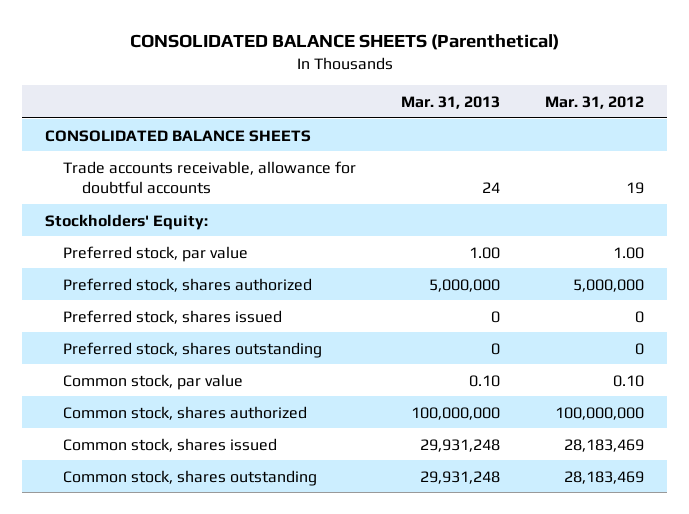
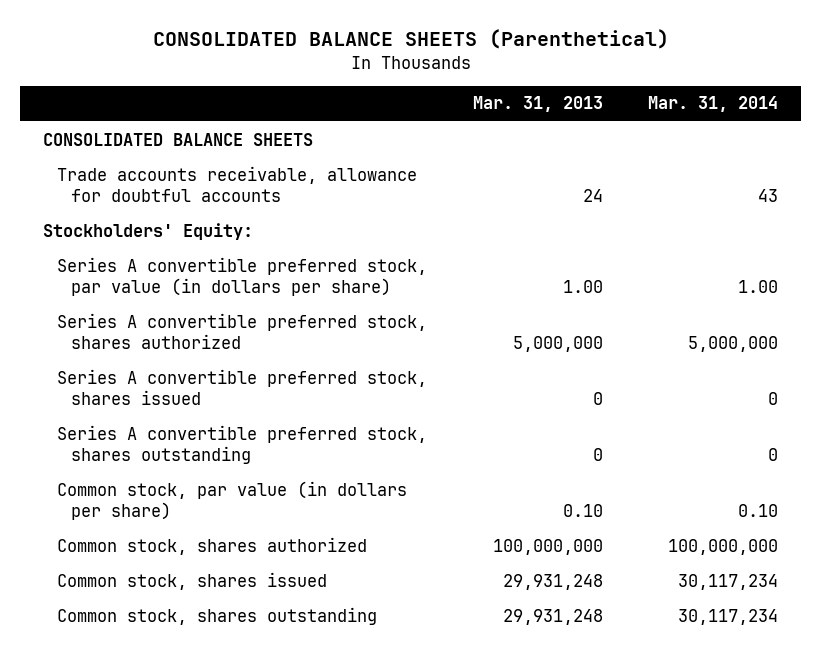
- | Mar. 31, 2013 | Mar. 31, 2012
+ | Mar. 31, 2013 | Mar. 31, 2014
- Preferred stock, par value | 1.00 | 1.00
- Preferred stock, shares authorized | 5,000,000 | 5,000,000
- Preferred stock, shares issued | 0 | 0
- Preferred stock, shares outstanding | 0 | 0
- Common stock, par value | 0.10 | 0.10
+ Series A convertible preferred stock, par value (in dollars per share) | 1.00 | 1.00
+ Series A convertible preferred stock, shares authorized | 5,000,000 | 5,000,000
+ Series A convertible preferred stock, shares issued | 0 | 0
+ Series A convertible preferred stock, shares outstanding | 0 | 0
+ Common stock, par value (in dollars per share) | 0.10 | 0.10

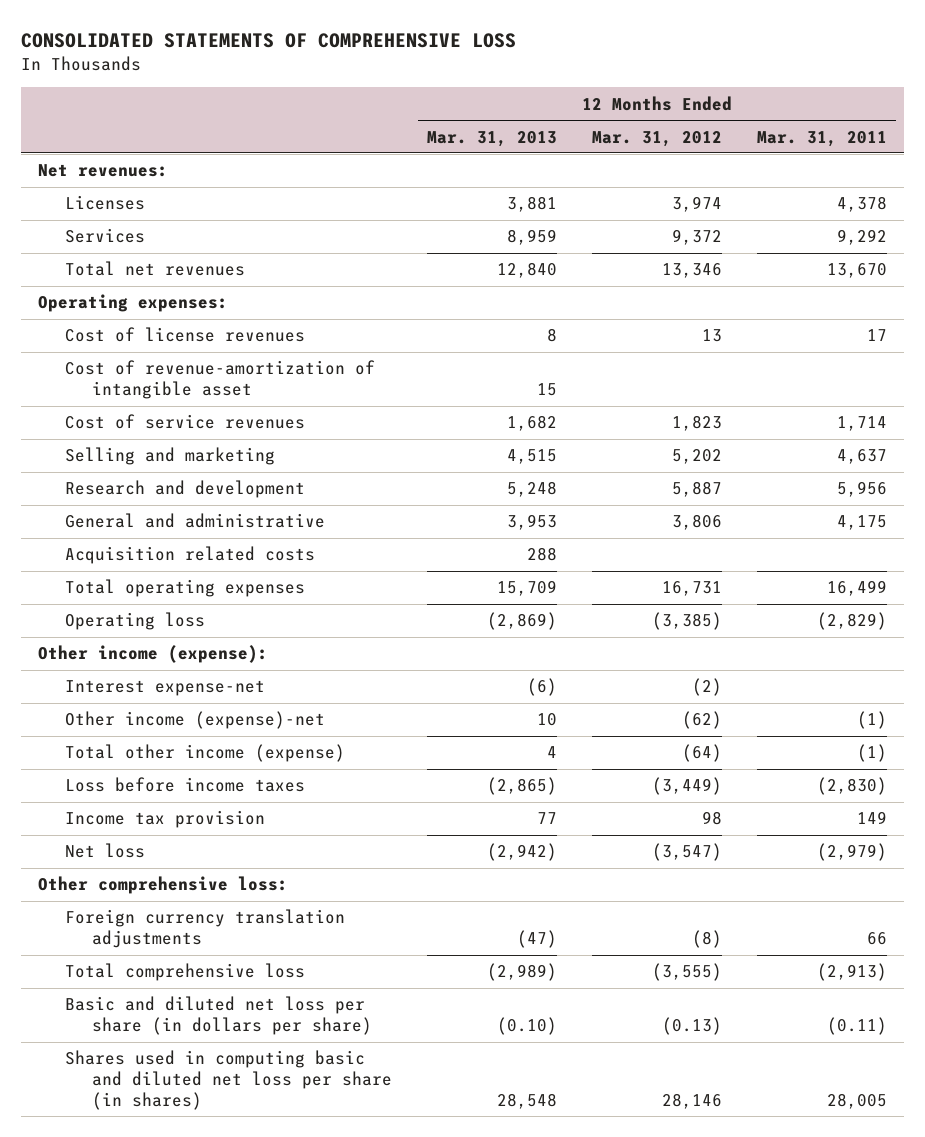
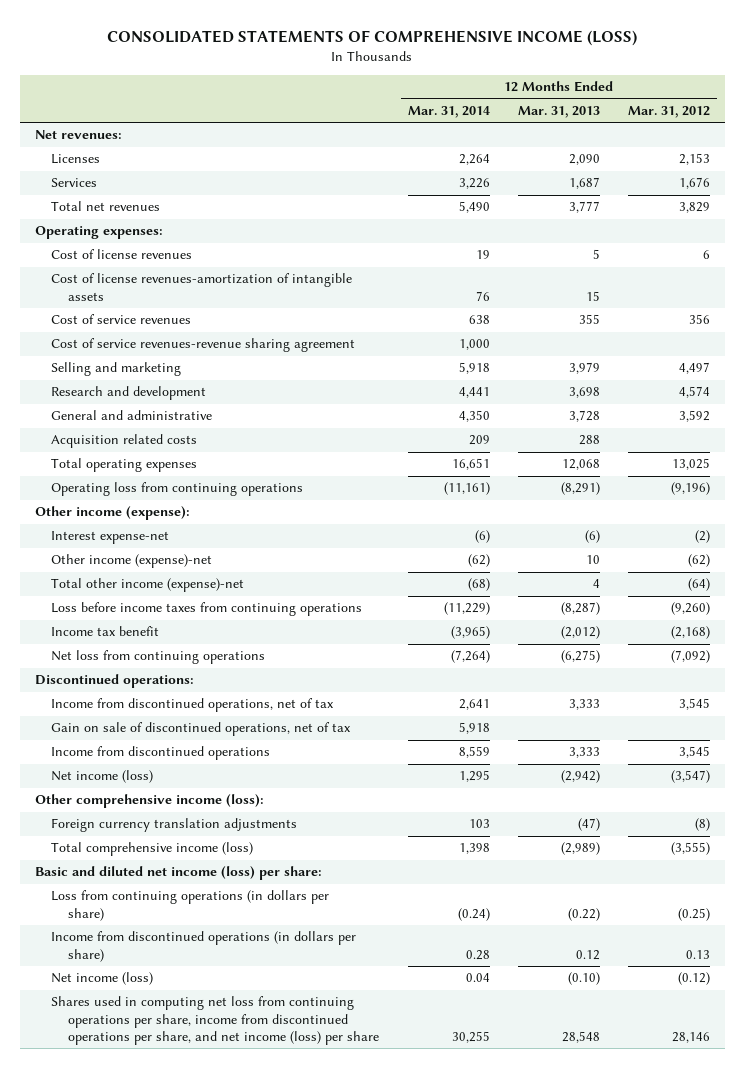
- CONSOLIDATED STATEMENTS OF COMPREHENSIVE LOSS
+ CONSOLIDATED STATEMENTS OF COMPREHENSIVE INCOME (LOSS)
- | 12 Months Ended Mar. 31, 2013 | 12 Months Ended Mar. 31, 2012 | 12 Months Ended Mar. 31, 2011
+ | 12 Months Ended Mar. 31, 2014 | 12 Months Ended Mar. 31, 2013 | 12 Months Ended Mar. 31, 2012
- Licenses | 3,881 | 3,974 | 4,378
- Services | 8,959 | 9,372 | 9,292
- Total net revenues | 12,840 | 13,346 | 13,670
+ Licenses | 2,264 | 2,090 | 2,153
+ Services | 3,226 | 1,687 | 1,676
+ Total net revenues | 5,490 | 3,777 | 3,829
- Cost of license revenues | 8 | 13 | 17
- Cost of revenue-amortization of intangible asset | 15 | |
- Cost of service revenues | 1,682 | 1,823 | 1,714
- Selling and marketing | 4,515 | 5,202 | 4,637
- Research and development | 5,248 | 5,887 | 5,956
- General and administrative | 3,953 | 3,806 | 4,175
+ Cost of license revenues | 19 | 5 | 6
+ Cost of license revenues-amortization of intangible assets | 76 | 15 |
+ Cost of service revenues | 638 | 355 | 356
+ Cost of service revenues-revenue sharing agreement | 1,000 | |
+ Selling and marketing | 5,918 | 3,979 | 4,497
+ Research and development | 4,441 | 3,698 | 4,574
+ General and administrative | 4,350 | 3,728 | 3,592
- Total operating expenses | 15,709 | 16,731 | 16,499
- Operating loss | (2,869) | (3,385) | (2,829)
+ Total operating expenses | 16,651 | 12,068 | 13,025
+ Operating loss from continuing operations | (11,161) | (8,291) | (9,196)
- Total other income (expense) | 4 | (64) | (1)
- Loss before income taxes | (2,865) | (3,449) | (2,830)
- Income tax provision | 77 | 98 | 149
- Net loss | (2,942) | (3,547) | (2,979)
- Other comprehensive loss:
+ Total other income (expense)-net | (68) | 4 | (64)
+ Loss before income taxes from continuing operations | (11,229) | (8,287) | (9,260)
+ Income tax benefit | (3,965) | (2,012) | (2,168)
+ Net loss from continuing operations | (7,264) | (6,275) | (7,092)
+ Discontinued operations:
+ Income from discontinued operations, net of tax | 2,641 | 3,333 | 3,545
+ Gain on sale of discontinued operations, net of tax | 5,918 | |
+ Income from discontinued operations | 8,559 | 3,333 | 3,545
+ Net income (loss) | 1,295 | (2,942) | (3,547)
+ Other comprehensive income (loss):
- Total comprehensive loss | (2,989) | (3,555) | (2,913)
- Basic and diluted net loss per share (in dollars per share) | (0.10) | (0.13) | (0.11)
- Shares used in computing basic and diluted net loss per share (in shares) | 28,548 | 28,146 | 28,005
+ Total comprehensive income (loss) | 1,398 | (2,989) | (3,555)
+ Basic and diluted net income (loss) per share:
+ Loss from continuing operations (in dollars per share) | (0.24) | (0.22) | (0.25)
+ Income from discontinued operations (in dollars per share) | 0.28 | 0.12 | 0.13
+ Net income (loss) | 0.04 | (0.10) | (0.12)
+ Shares used in computing net loss from continuing operations per share, income from discontinued operations per share, and net income (loss) per share | 30,255 | 28,548 | 28,146

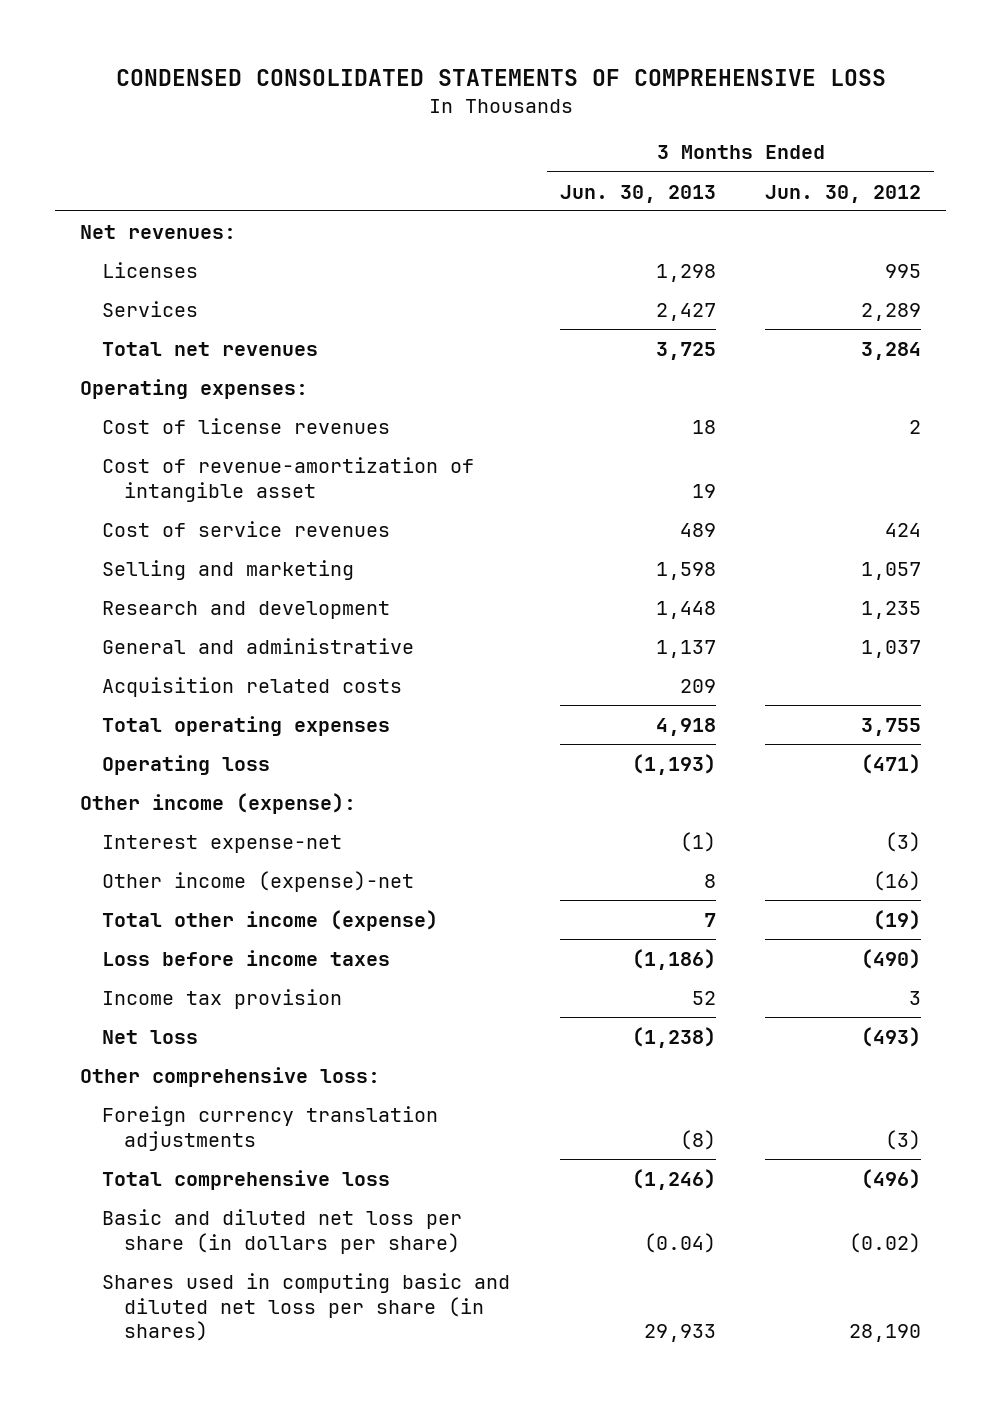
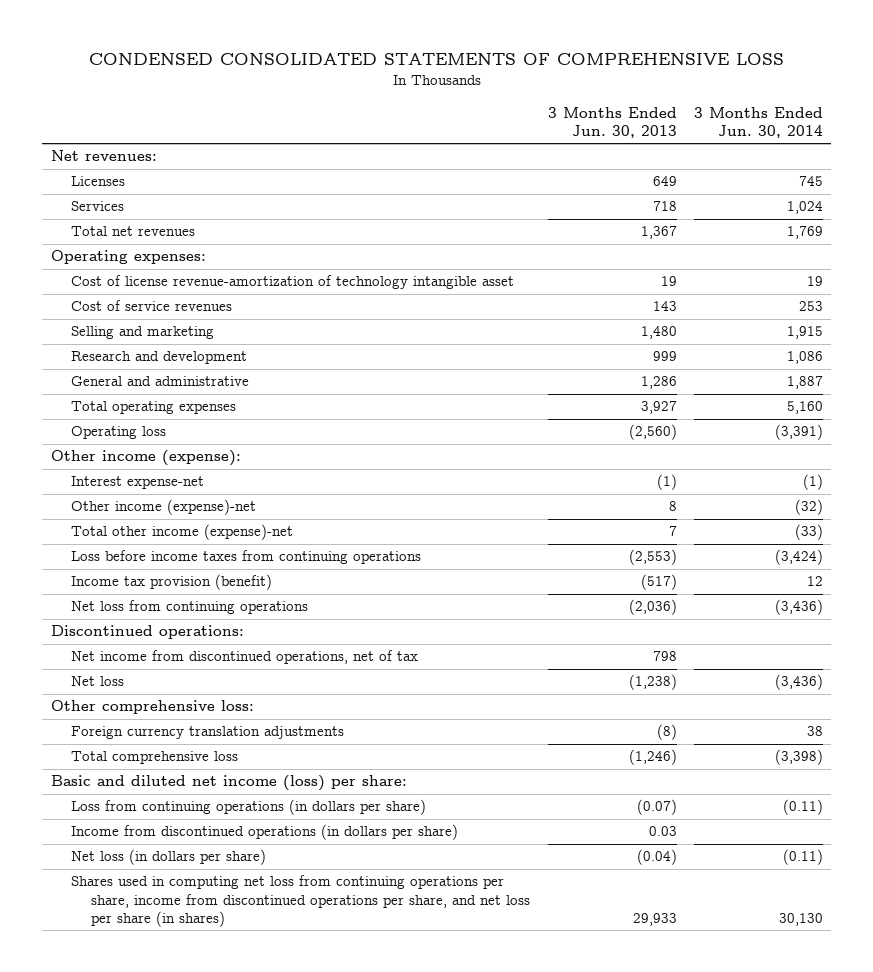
- | 3 Months Ended Jun. 30, 2013 | 3 Months Ended Jun. 30, 2012
+ | 3 Months Ended Jun. 30, 2013 | 3 Months Ended Jun. 30, 2014
- Licenses | 1,298 | 995
- Services | 2,427 | 2,289
- Total net revenues | 3,725 | 3,284
+ Licenses | 649 | 745
+ Services | 718 | 1,024
+ Total net revenues | 1,367 | 1,769
- Cost of license revenues | 18 | 2
- Cost of revenue-amortization of intangible asset | 19 |
- Cost of service revenues | 489 | 424
- Selling and marketing | 1,598 | 1,057
- Research and development | 1,448 | 1,235
- General and administrative | 1,137 | 1,037
- Acquisition related costs | 209 |
- Total operating expenses | 4,918 | 3,755
- Operating loss | (1,193) | (471)
+ Cost of license revenue-amortization of technology intangible asset | 19 | 19
+ Cost of service revenues | 143 | 253
+ Selling and marketing | 1,480 | 1,915
+ Research and development | 999 | 1,086
+ General and administrative | 1,286 | 1,887
+ Total operating expenses | 3,927 | 5,160
+ Operating loss | (2,560) | (3,391)
- Total other income (expense) | 7 | (19)
- Loss before income taxes | (1,186) | (490)
- Income tax provision | 52 | 3
+ Total other income (expense)-net | 7 | (33)
+ Loss before income taxes from continuing operations | (2,553) | (3,424)
+ Income tax provision (benefit) | (517) | 12
+ Net loss from continuing operations | (2,036) | (3,436)
+ Discontinued operations:
+ Net income from discontinued operations, net of tax | 798 |
- Basic and diluted net loss per share (in dollars per share) | (0.04) | (0.02)
- Shares used in computing basic and diluted net loss per share (in shares) | 29,933 | 28,190
+ Basic and diluted net income (loss) per share:
+ Loss from continuing operations (in dollars per share) | (0.07) | (0.11)
+ Income from discontinued operations (in dollars per share) | 0.03 |
+ Net loss (in dollars per share) | (0.04) | (0.11)
+ Shares used in computing net loss from continuing operations per share, income from discontinued operations per share, and net loss per share (in shares) | 29,933 | 30,130

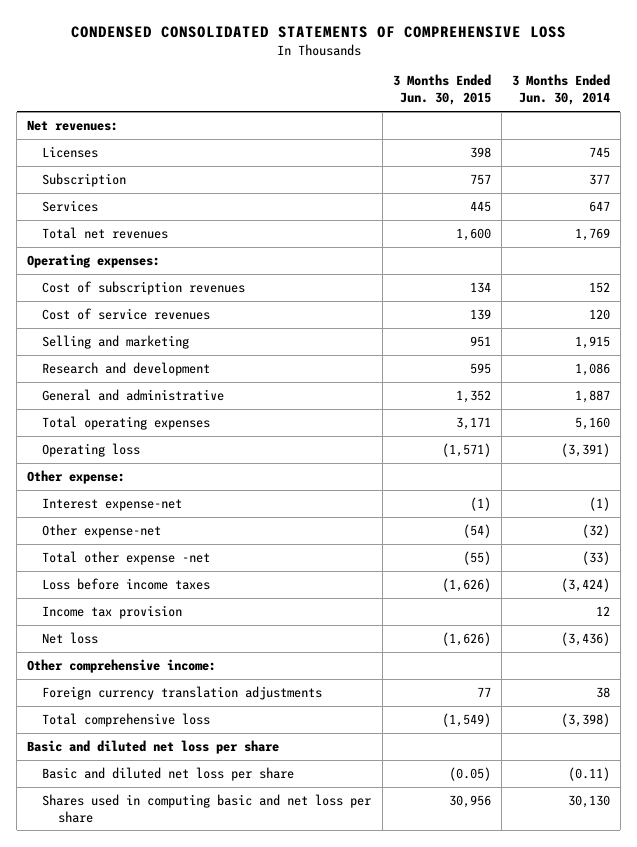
- | 3 Months Ended Jun. 30, 2013 | 3 Months Ended Jun. 30, 2014
+ | 3 Months Ended Jun. 30, 2015 | 3 Months Ended Jun. 30, 2014
- Services | 718 | 1,024
+ Subscription | 757 | 377
+ Services | 445 | 647
- Cost of license revenue-amortization of technology intangible asset | 19 | 19
- Cost of service revenues | 143 | 253
+ Cost of subscription revenues | 134 | 152
+ Cost of service revenues | 139 | 120
- Other income (expense):
+ Other expense:
- Other income (expense)-net | 8 | (32)
- Total other income (expense)-net | 7 | (33)
- Loss before income taxes from continuing operations | (2,553) | (3,424)
- Income tax provision (benefit) | (517) | 12
- Net loss from continuing operations | (2,036) | (3,436)
- Discontinued operations:
- Net income from discontinued operations, net of tax | 798 |
+ Other expense-net | (54) | (32)
+ Total other expense -net | (55) | (33)
+ Loss before income taxes | (1,626) | (3,424)
+ Income tax provision | | 12
- Other comprehensive loss:
+ Other comprehensive income:
- Basic and diluted net income (loss) per share:
- Loss from continuing operations (in dollars per share) | (0.07) | (0.11)
- Income from discontinued operations (in dollars per share) | 0.03 |
- Net loss (in dollars per share) | (0.04) | (0.11)
- Shares used in computing net loss from continuing operations per share, income from discontinued operations per share, and net loss per share (in shares) | 29,933 | 30,130
+ Basic and diluted net loss per share
+ Basic and diluted net loss per share | (0.05) | (0.11)
+ Shares used in computing basic and net loss per share | 30,956 | 30,130

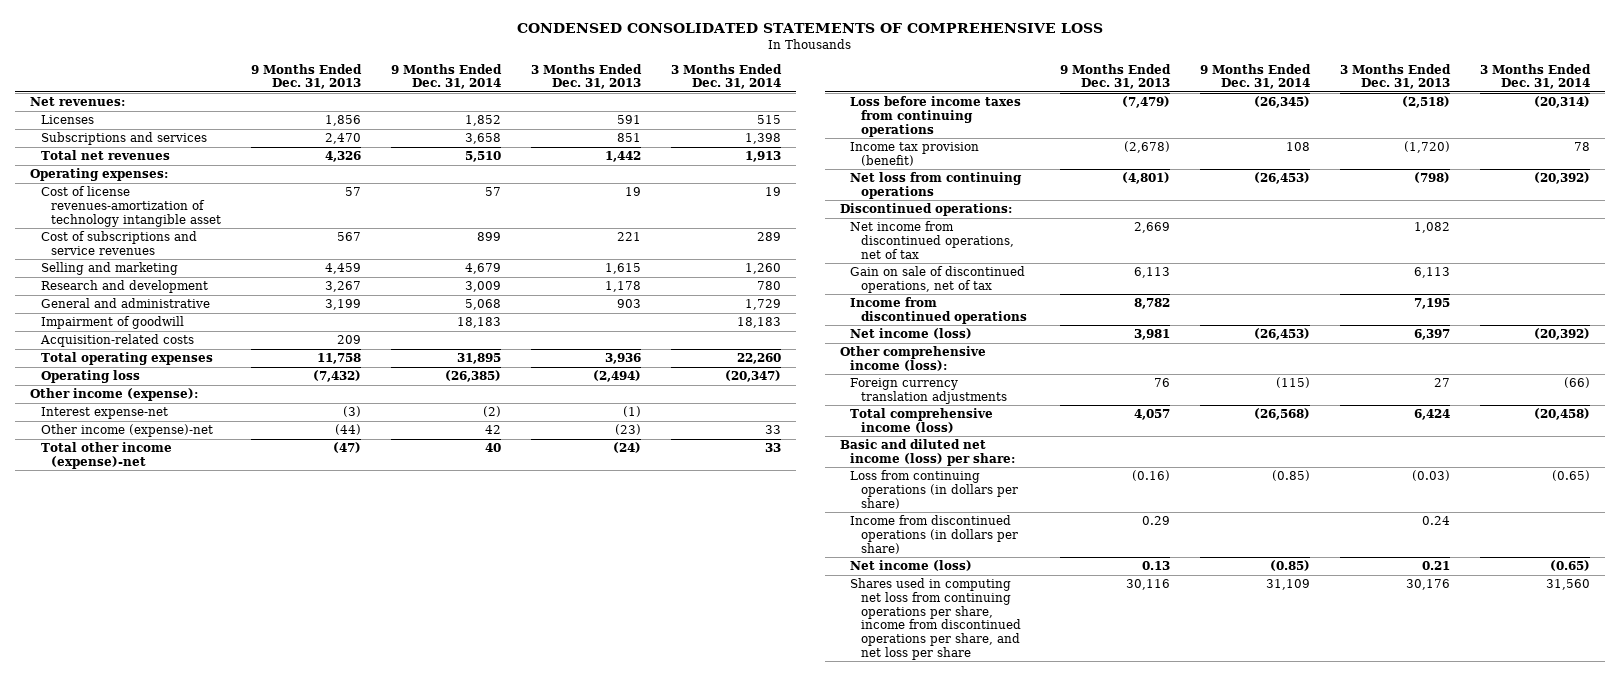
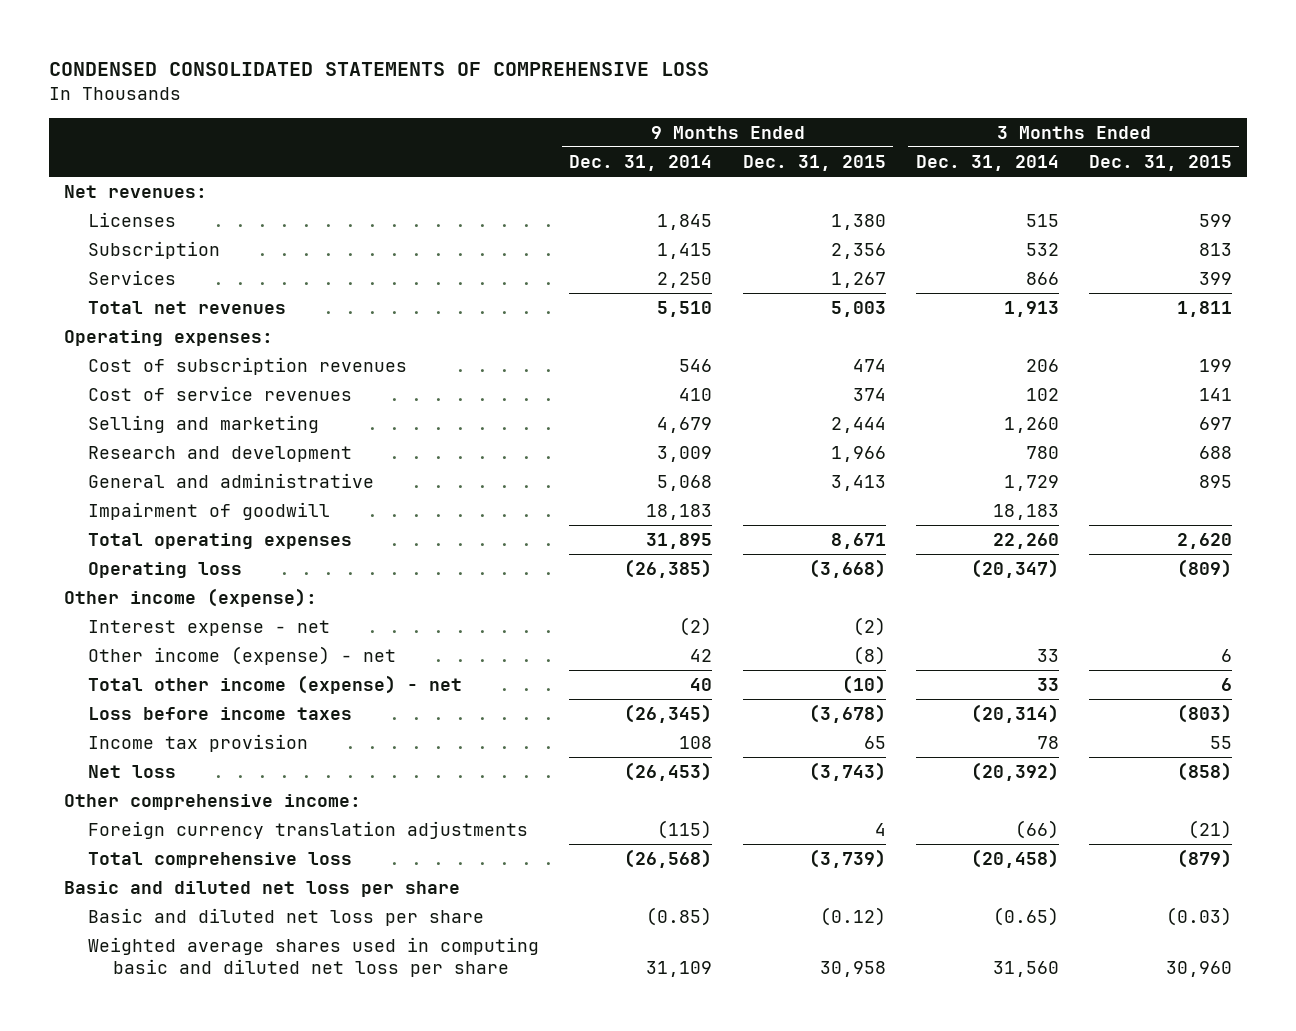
- | 9 Months Ended Dec. 31, 2013 | 9 Months Ended Dec. 31, 2014 | 3 Months Ended Dec. 31, 2013 | 3 Months Ended Dec. 31, 2014
+ | 9 Months Ended Dec. 31, 2014 | 9 Months Ended Dec. 31, 2015 | 3 Months Ended Dec. 31, 2014 | 3 Months Ended Dec. 31, 2015
- Licenses | 1,856 | 1,852 | 591 | 515
- Subscriptions and services | 2,470 | 3,658 | 851 | 1,398
+ Licenses | 1,845 | 1,380 | 515 | 599
+ Subscription | 1,415 | 2,356 | 532 | 813
+ Services | 2,250 | 1,267 | 866 | 399
- Cost of license revenues-amortization of technology intangible asset | 57 | 57 | 19 | 19
- Cost of subscriptions and service revenues | 567 | 899 | 221 | 289
+ Cost of subscription revenues | 546 | 474 | 206 | 199
+ Cost of service revenues | 410 | 374 | 102 | 141
- Acquisition-related costs | 209 | | |
- Interest expense-net | (3) | (2) | (1) |
- Other income (expense)-net | (44) | 42 | (23) | 33
- Total other income (expense)-net | (47) | 40 | (24) | 33
- Loss before income taxes from continuing operations | (7,479) | (26,345) | (2,518) | (20,314)
- Income tax provision (benefit) | (2,678) | 108 | (1,720) | 78
- Net loss from continuing operations | (4,801) | (26,453) | (798) | (20,392)
- Discontinued operations:
- Net income from discontinued operations, net of tax | 2,669 | | 1,082 |
- Gain on sale of discontinued operations, net of tax | 6,113 | | 6,113 |
- Income from discontinued operations | 8,782 | | 7,195 |
- Net income (loss) | 3,981 | (26,453) | 6,397 | (20,392)
- Other comprehensive income (loss):
+ Interest expense - net | (2) | (2) | |
+ Other income (expense) - net | 42 | (8) | 33 | 6
+ Total other income (expense) - net | 40 | (10) | 33 | 6
+ Loss before income taxes | (26,345) | (3,678) | (20,314) | (803)
+ Income tax provision | 108 | 65 | 78 | 55
+ Net loss | (26,453) | (3,743) | (20,392) | (858)
+ Other comprehensive income:
- Total comprehensive income (loss) | 4,057 | (26,568) | 6,424 | (20,458)
- Basic and diluted net income (loss) per share:
- Loss from continuing operations (in dollars per share) | (0.16) | (0.85) | (0.03) | (0.65)
- Income from discontinued operations (in dollars per share) | 0.29 | | 0.24 |
- Net income (loss) | 0.13 | (0.85) | 0.21 | (0.65)
- Shares used in computing net loss from continuing operations per share, income from discontinued operations per share, and net loss per share | 30,116 | 31,109 | 30,176 | 31,560
+ Total comprehensive loss | (26,568) | (3,739) | (20,458) | (879)
+ Basic and diluted net loss per share
+ Basic and diluted net loss per share | (0.85) | (0.12) | (0.65) | (0.03)
+ Weighted average shares used in computing basic and diluted net loss per share | 31,109 | 30,958 | 31,560 | 30,960

